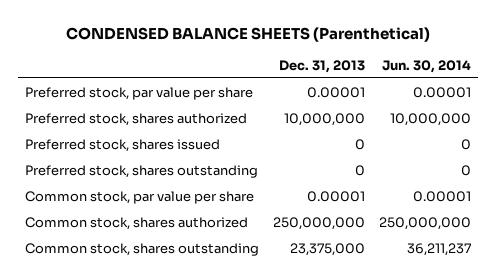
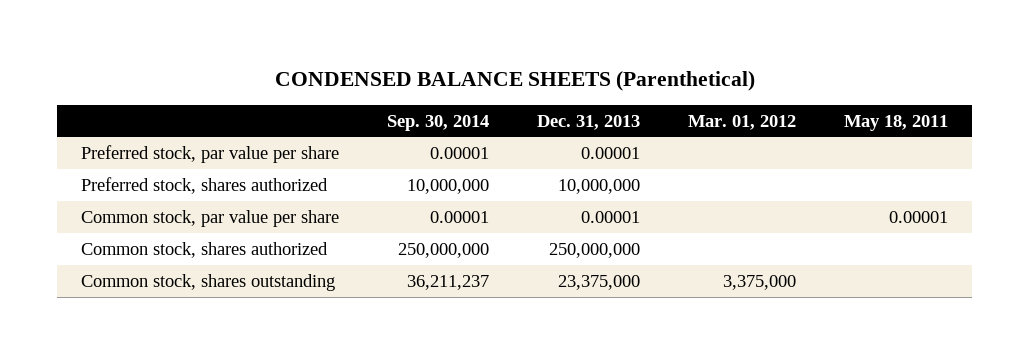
- | Dec. 31, 2013 | Jun. 30, 2014
+ | Sep. 30, 2014 | Dec. 31, 2013 | Mar. 01, 2012 | May 18, 2011
- Preferred stock, shares issued | 0 | 0
- Preferred stock, shares outstanding | 0 | 0

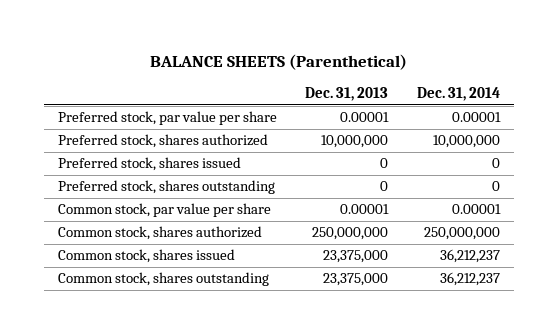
- CONDENSED BALANCE SHEETS (Parenthetical)
+ BALANCE SHEETS (Parenthetical)
- | Sep. 30, 2014 | Dec. 31, 2013 | Mar. 01, 2012 | May 18, 2011
+ | Dec. 31, 2013 | Dec. 31, 2014
+ Preferred stock, shares issued | 0 | 0
+ Preferred stock, shares outstanding | 0 | 0
+ Common stock, shares issued | 23,375,000 | 36,212,237

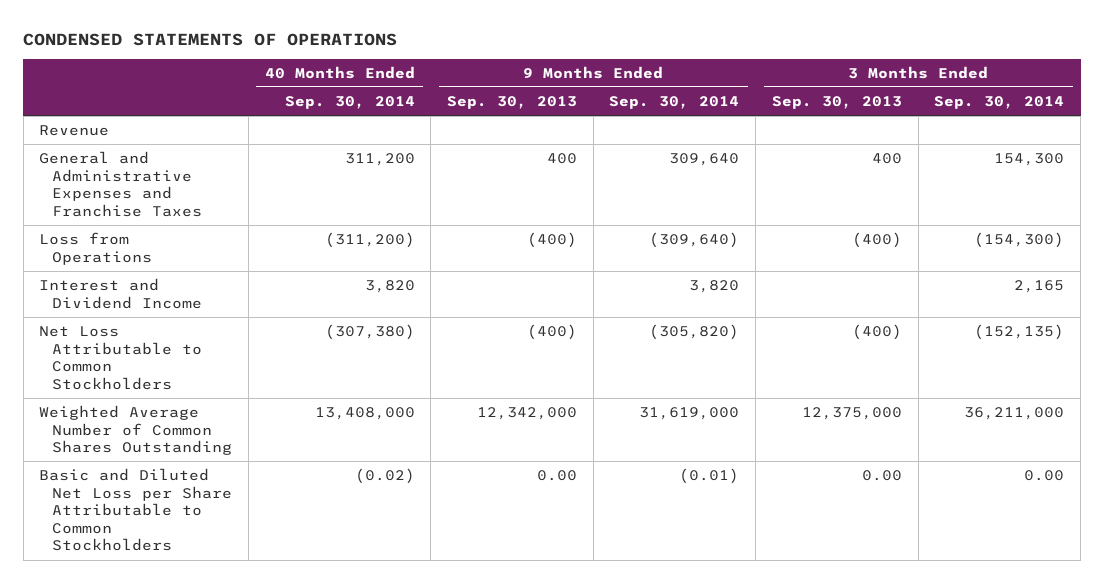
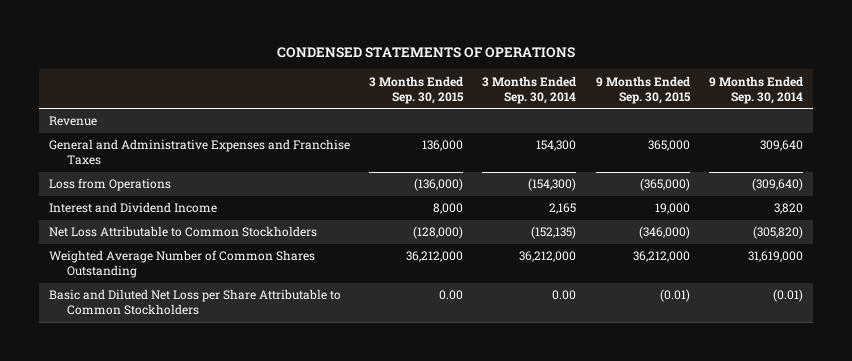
- | 40 Months Ended Sep. 30, 2014 | 9 Months Ended Sep. 30, 2013 | 9 Months Ended Sep. 30, 2014 | 3 Months Ended Sep. 30, 2013 | 3 Months Ended Sep. 30, 2014
+ | 3 Months Ended Sep. 30, 2015 | 3 Months Ended Sep. 30, 2014 | 9 Months Ended Sep. 30, 2015 | 9 Months Ended Sep. 30, 2014
- Weighted Average Number of Common Shares Outstanding | 13,408,000 | 12,342,000 | 31,619,000 | 12,375,000 | 36,211,000
+ Weighted Average Number of Common Shares Outstanding | 36,212,000 | 36,212,000 | 36,212,000 | 31,619,000

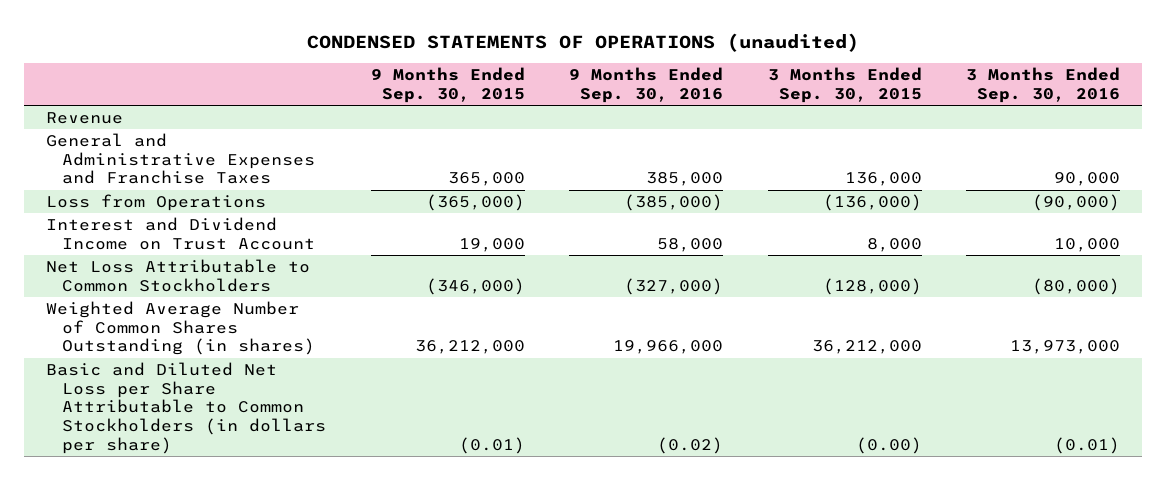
- CONDENSED STATEMENTS OF OPERATIONS
+ CONDENSED STATEMENTS OF OPERATIONS (unaudited)
- | 3 Months Ended Sep. 30, 2015 | 3 Months Ended Sep. 30, 2014 | 9 Months Ended Sep. 30, 2015 | 9 Months Ended Sep. 30, 2014
+ | 9 Months Ended Sep. 30, 2015 | 9 Months Ended Sep. 30, 2016 | 3 Months Ended Sep. 30, 2015 | 3 Months Ended Sep. 30, 2016
- Interest and Dividend Income | 8,000 | 2,165 | 19,000 | 3,820
+ Interest and Dividend Income on Trust Account | 19,000 | 58,000 | 8,000 | 10,000
- Weighted Average Number of Common Shares Outstanding | 36,212,000 | 36,212,000 | 36,212,000 | 31,619,000
- Basic and Diluted Net Loss per Share Attributable to Common Stockholders | 0.00 | 0.00 | (0.01) | (0.01)
+ Weighted Average Number of Common Shares Outstanding (in shares) | 36,212,000 | 19,966,000 | 36,212,000 | 13,973,000
+ Basic and Diluted Net Loss per Share Attributable to Common Stockholders (in dollars per share) | (0.01) | (0.02) | (0.00) | (0.01)

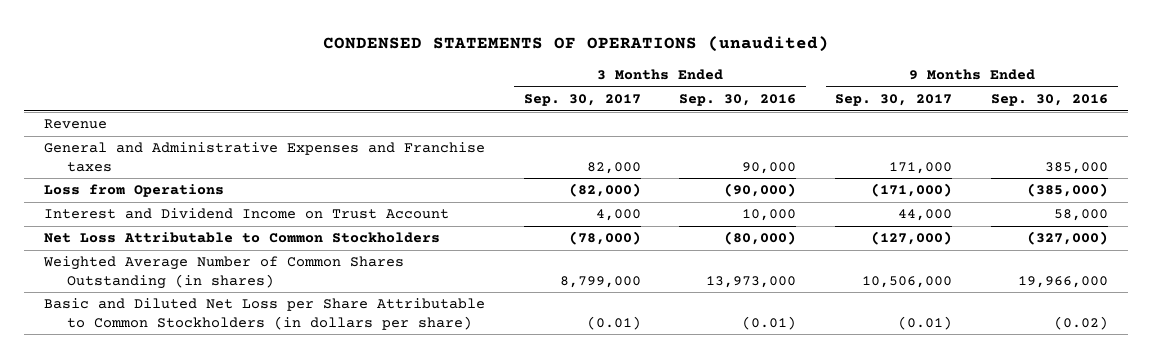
- | 9 Months Ended Sep. 30, 2015 | 9 Months Ended Sep. 30, 2016 | 3 Months Ended Sep. 30, 2015 | 3 Months Ended Sep. 30, 2016
+ | 3 Months Ended Sep. 30, 2017 | 3 Months Ended Sep. 30, 2016 | 9 Months Ended Sep. 30, 2017 | 9 Months Ended Sep. 30, 2016
- General and Administrative Expenses and Franchise Taxes | 365,000 | 385,000 | 136,000 | 90,000
+ General and Administrative Expenses and Franchise taxes | 82,000 | 90,000 | 171,000 | 385,000

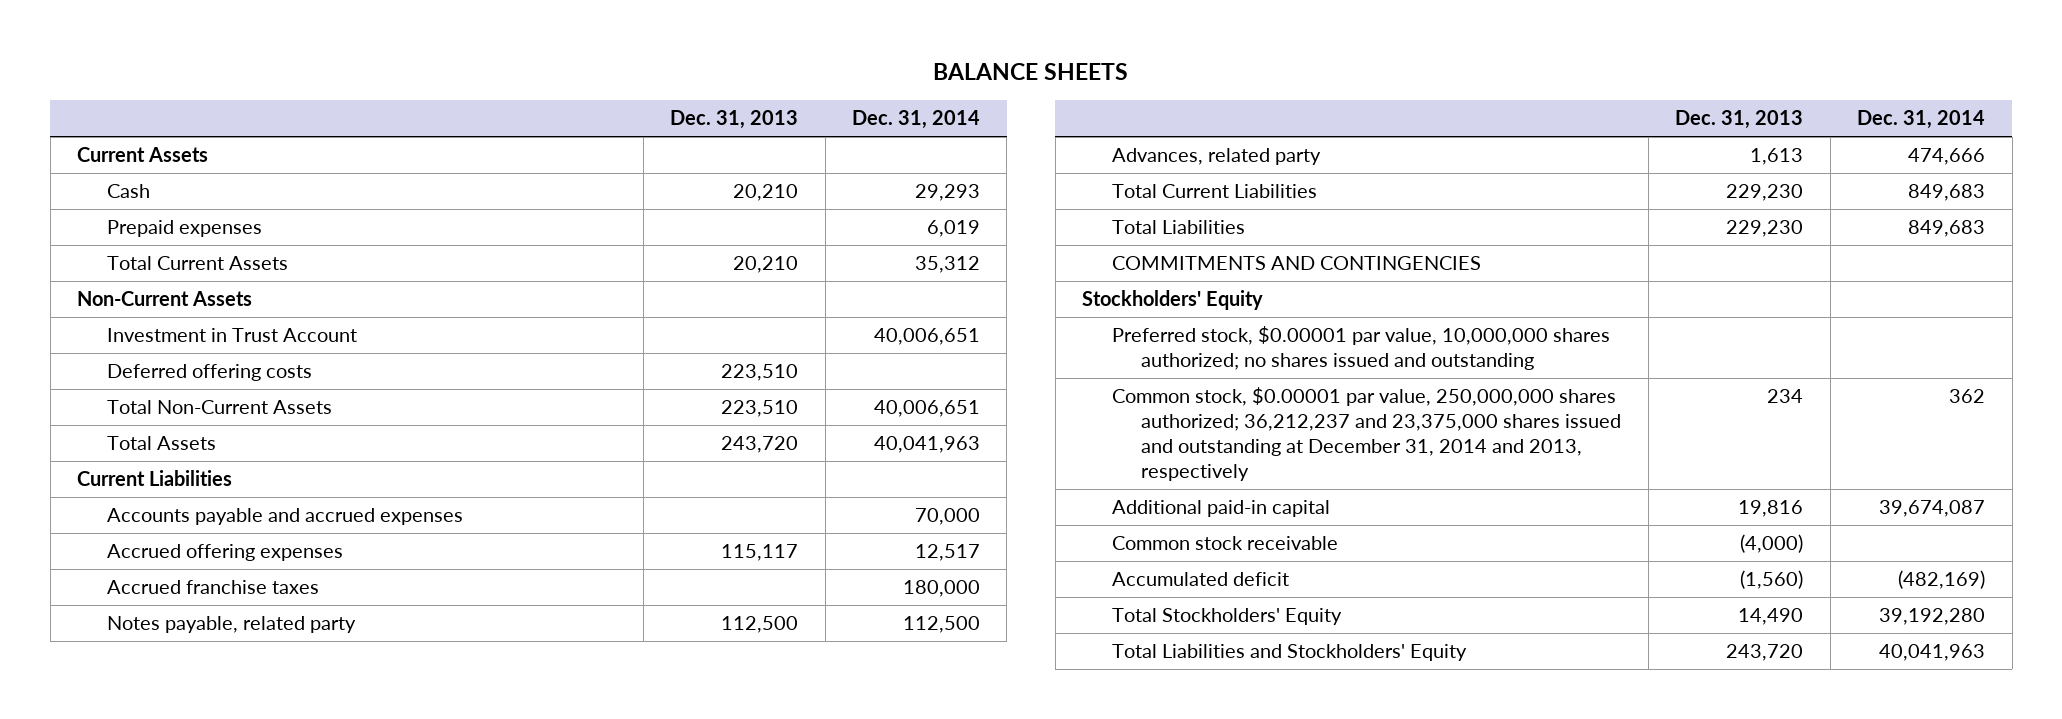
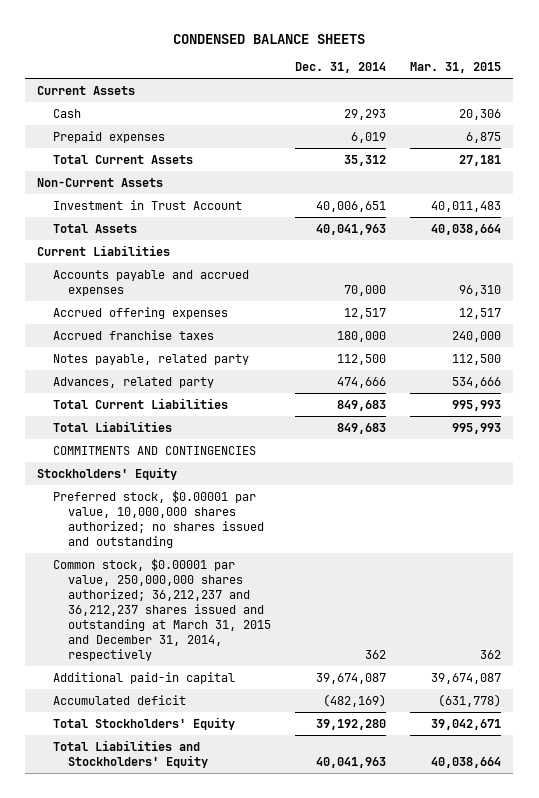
- BALANCE SHEETS
+ CONDENSED BALANCE SHEETS
- | Dec. 31, 2013 | Dec. 31, 2014
+ | Dec. 31, 2014 | Mar. 31, 2015
- Deferred offering costs | 223,510 |
- Total Non-Current Assets | 223,510 | 40,006,651
- Common stock, $0.00001 par value, 250,000,000 shares authorized; 36,212,237 and 23,375,000 shares issued and outstanding at December 31, 2014 and 2013, respectively | 234 | 362
+ Common stock, $0.00001 par value, 250,000,000 shares authorized; 36,212,237 and 36,212,237 shares issued and outstanding at March 31, 2015 and December 31, 2014, respectively | 362 | 362
- Common stock receivable | (4,000) |

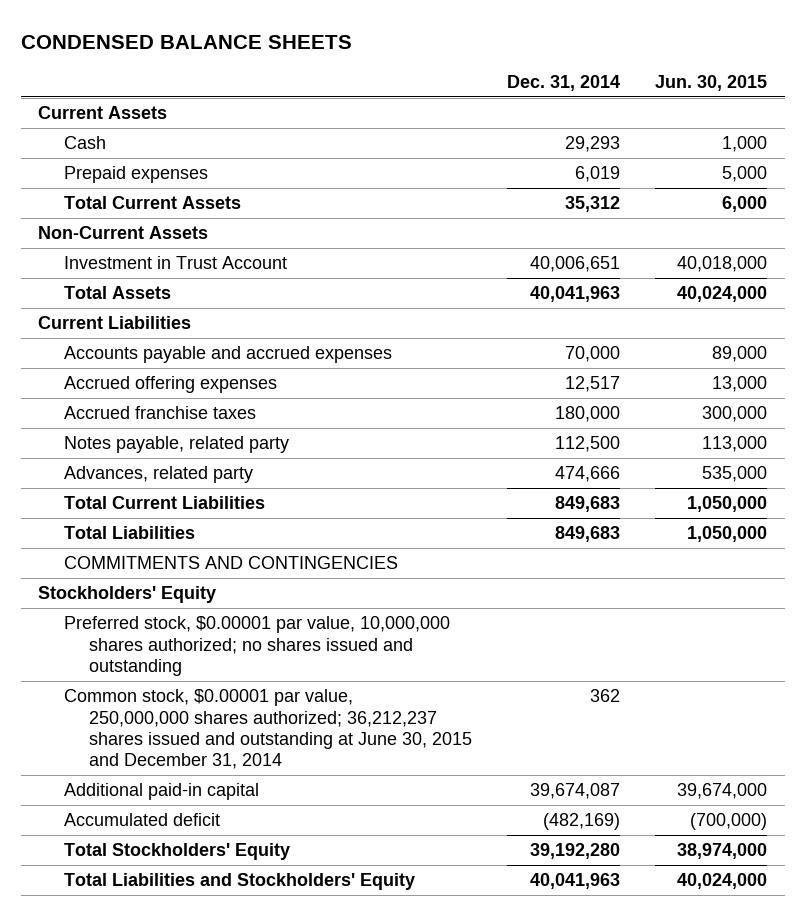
- | Dec. 31, 2014 | Mar. 31, 2015
+ | Dec. 31, 2014 | Jun. 30, 2015
- Common stock, $0.00001 par value, 250,000,000 shares authorized; 36,212,237 and 36,212,237 shares issued and outstanding at March 31, 2015 and December 31, 2014, respectively | 362 | 362
+ Common stock, $0.00001 par value, 250,000,000 shares authorized; 36,212,237 shares issued and outstanding at June 30, 2015 and December 31, 2014 | 362 |

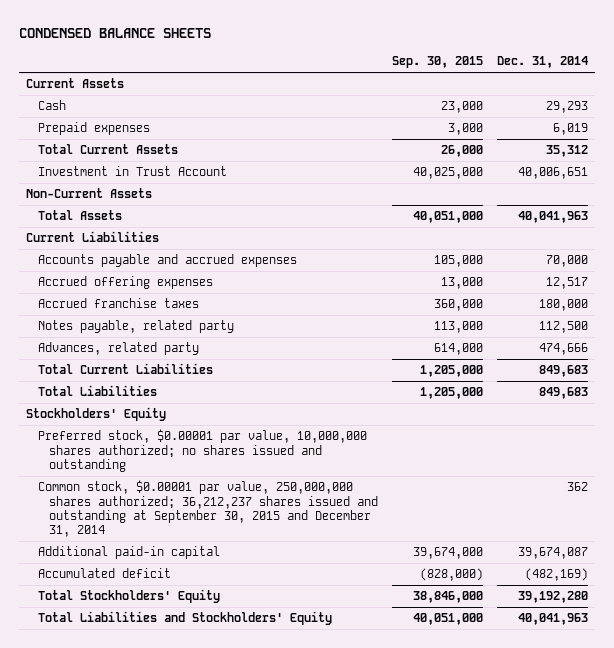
- | Dec. 31, 2014 | Jun. 30, 2015
+ | Sep. 30, 2015 | Dec. 31, 2014
moved down: Non-Current Assets
- COMMITMENTS AND CONTINGENCIES
- Common stock, $0.00001 par value, 250,000,000 shares authorized; 36,212,237 shares issued and outstanding at June 30, 2015 and December 31, 2014 | 362 |
+ Common stock, $0.00001 par value, 250,000,000 shares authorized; 36,212,237 shares issued and outstanding at September 30, 2015 and December 31, 2014 | | 362

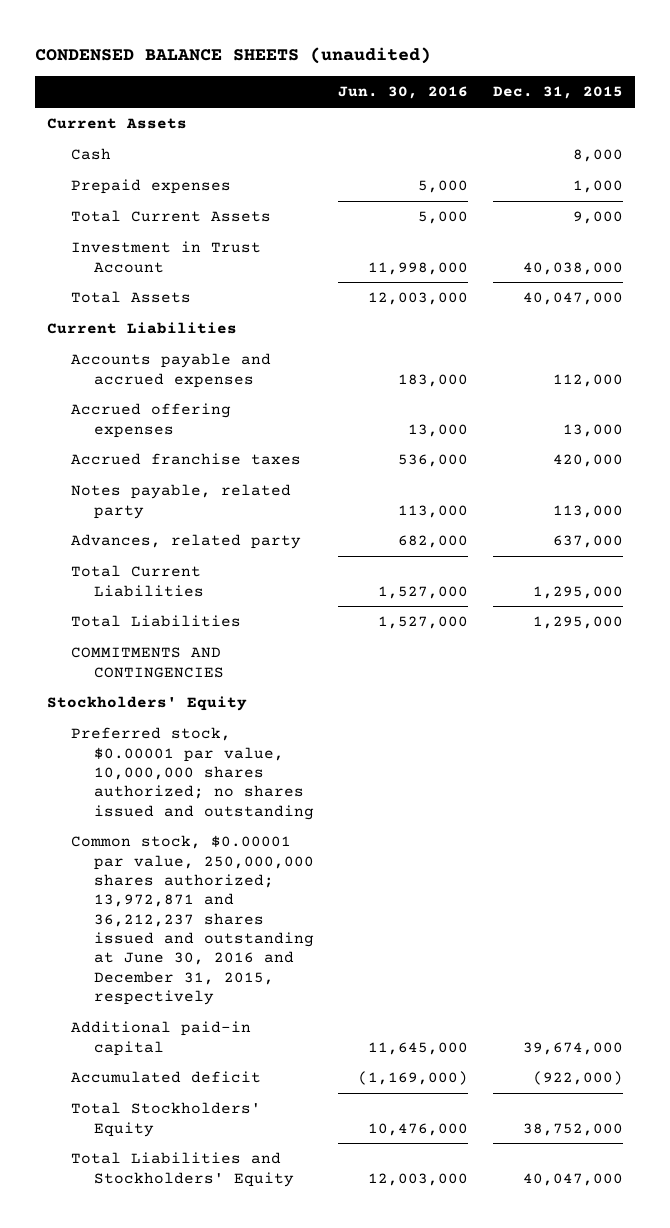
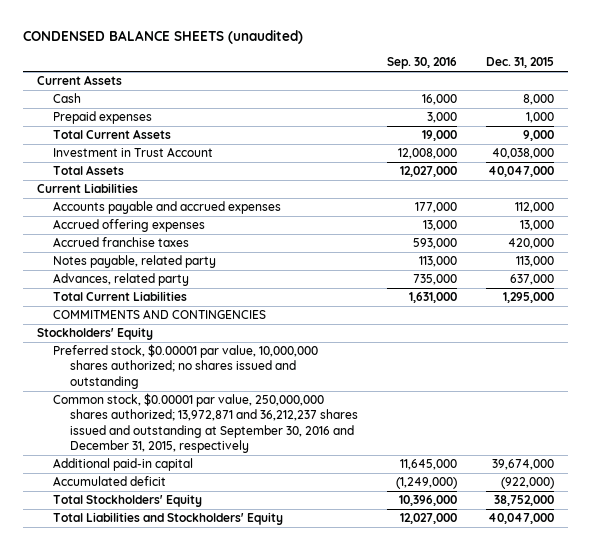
- | Jun. 30, 2016 | Dec. 31, 2015
+ | Sep. 30, 2016 | Dec. 31, 2015
- Total Liabilities | 1,527,000 | 1,295,000
- Common stock, $0.00001 par value, 250,000,000 shares authorized; 13,972,871 and 36,212,237 shares issued and outstanding at June 30, 2016 and December 31, 2015, respectively
+ Common stock, $0.00001 par value, 250,000,000 shares authorized; 13,972,871 and 36,212,237 shares issued and outstanding at September 30, 2016 and December 31, 2015, respectively

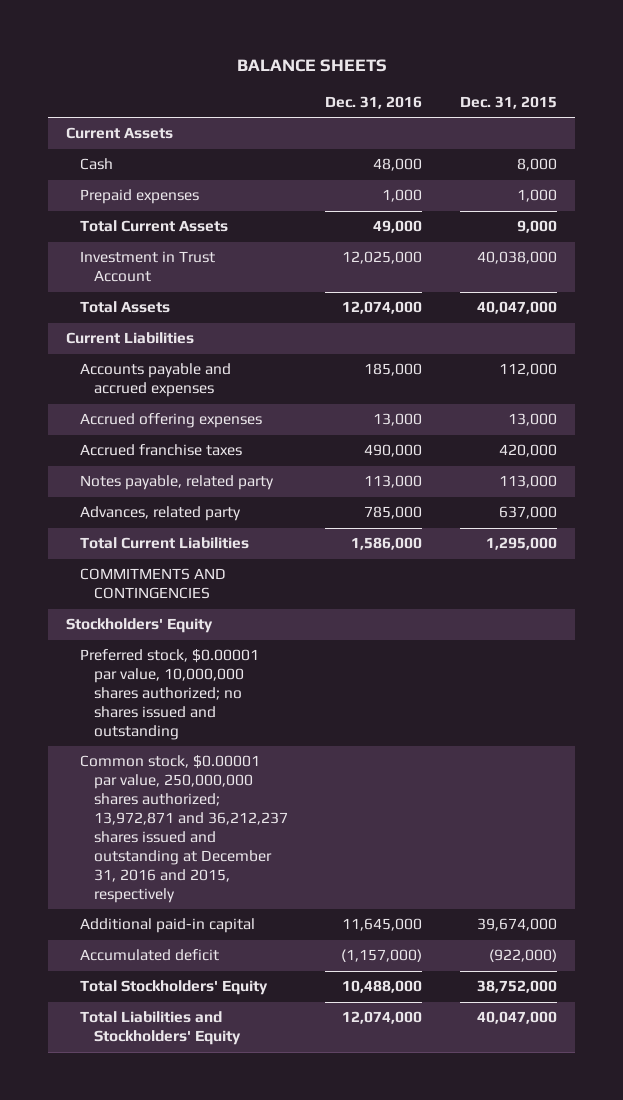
- CONDENSED BALANCE SHEETS (unaudited)
+ BALANCE SHEETS
- | Sep. 30, 2016 | Dec. 31, 2015
+ | Dec. 31, 2016 | Dec. 31, 2015
- Common stock, $0.00001 par value, 250,000,000 shares authorized; 13,972,871 and 36,212,237 shares issued and outstanding at September 30, 2016 and December 31, 2015, respectively
+ Common stock, $0.00001 par value, 250,000,000 shares authorized; 13,972,871 and 36,212,237 shares issued and outstanding at December 31, 2016 and 2015, respectively

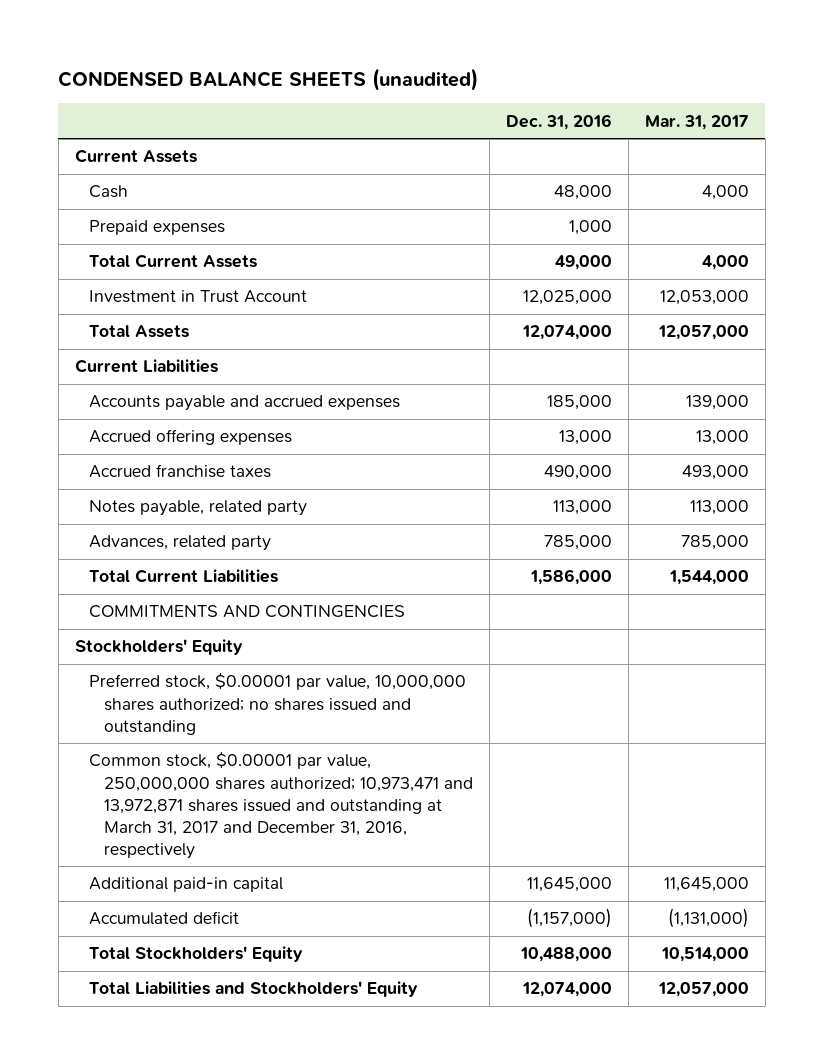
- BALANCE SHEETS
+ CONDENSED BALANCE SHEETS (unaudited)
- | Dec. 31, 2016 | Dec. 31, 2015
+ | Dec. 31, 2016 | Mar. 31, 2017
- Common stock, $0.00001 par value, 250,000,000 shares authorized; 13,972,871 and 36,212,237 shares issued and outstanding at December 31, 2016 and 2015, respectively
+ Common stock, $0.00001 par value, 250,000,000 shares authorized; 10,973,471 and 13,972,871 shares issued and outstanding at March 31, 2017 and December 31, 2016, respectively

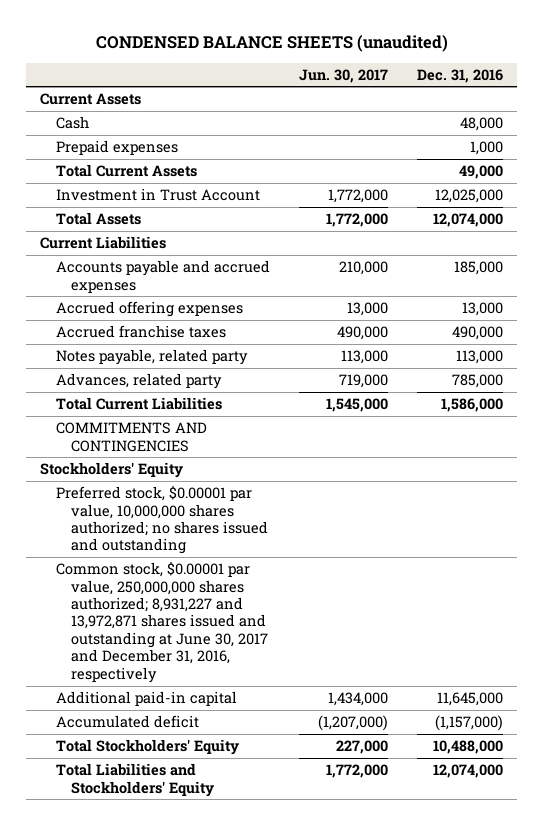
- | Dec. 31, 2016 | Mar. 31, 2017
+ | Jun. 30, 2017 | Dec. 31, 2016
- Common stock, $0.00001 par value, 250,000,000 shares authorized; 10,973,471 and 13,972,871 shares issued and outstanding at March 31, 2017 and December 31, 2016, respectively
+ Common stock, $0.00001 par value, 250,000,000 shares authorized; 8,931,227 and 13,972,871 shares issued and outstanding at June 30, 2017 and December 31, 2016, respectively

